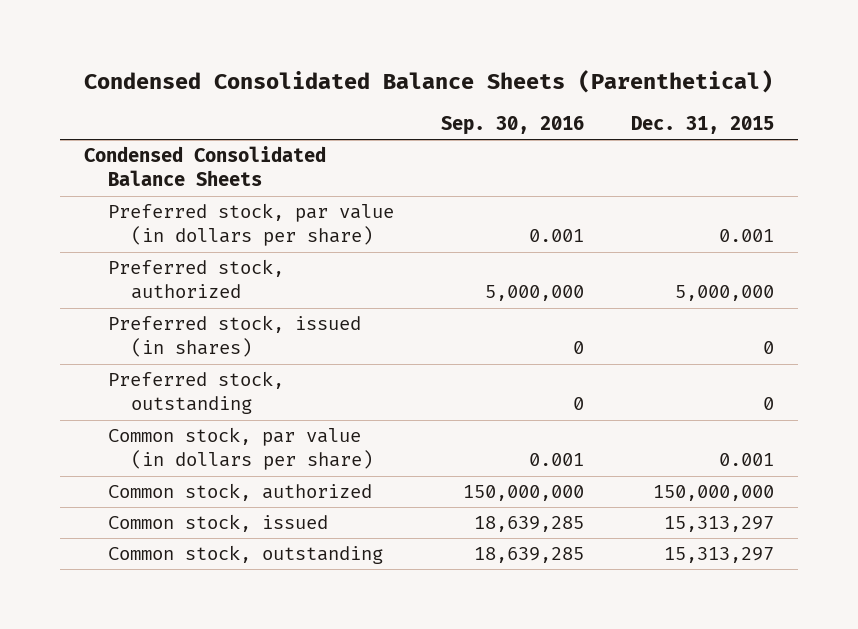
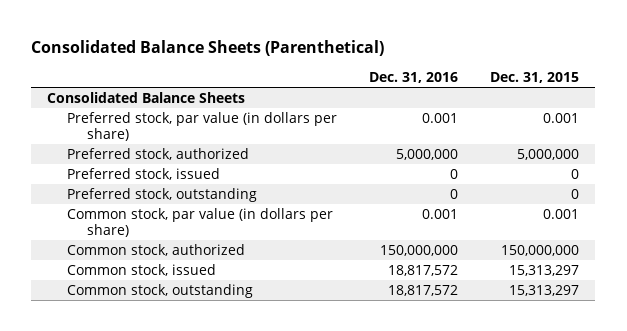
- Condensed Consolidated Balance Sheets (Parenthetical)
+ Consolidated Balance Sheets (Parenthetical)
- | Sep. 30, 2016 | Dec. 31, 2015
+ | Dec. 31, 2016 | Dec. 31, 2015
- Condensed Consolidated Balance Sheets
+ Consolidated Balance Sheets
- Preferred stock, issued (in shares) | 0 | 0
+ Preferred stock, issued | 0 | 0

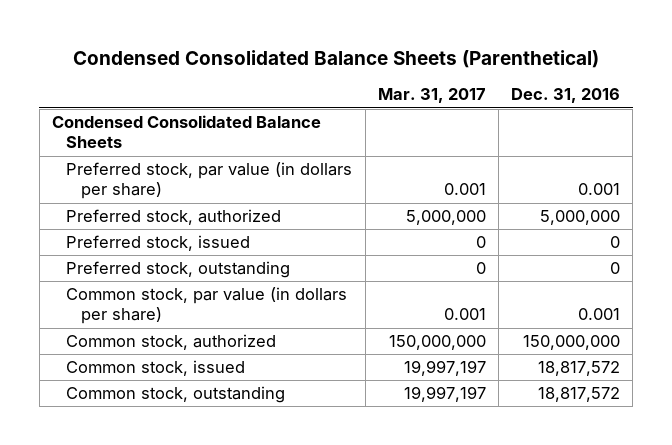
- Consolidated Balance Sheets (Parenthetical)
+ Condensed Consolidated Balance Sheets (Parenthetical)
- | Dec. 31, 2016 | Dec. 31, 2015
+ | Mar. 31, 2017 | Dec. 31, 2016
- Consolidated Balance Sheets
+ Condensed Consolidated Balance Sheets

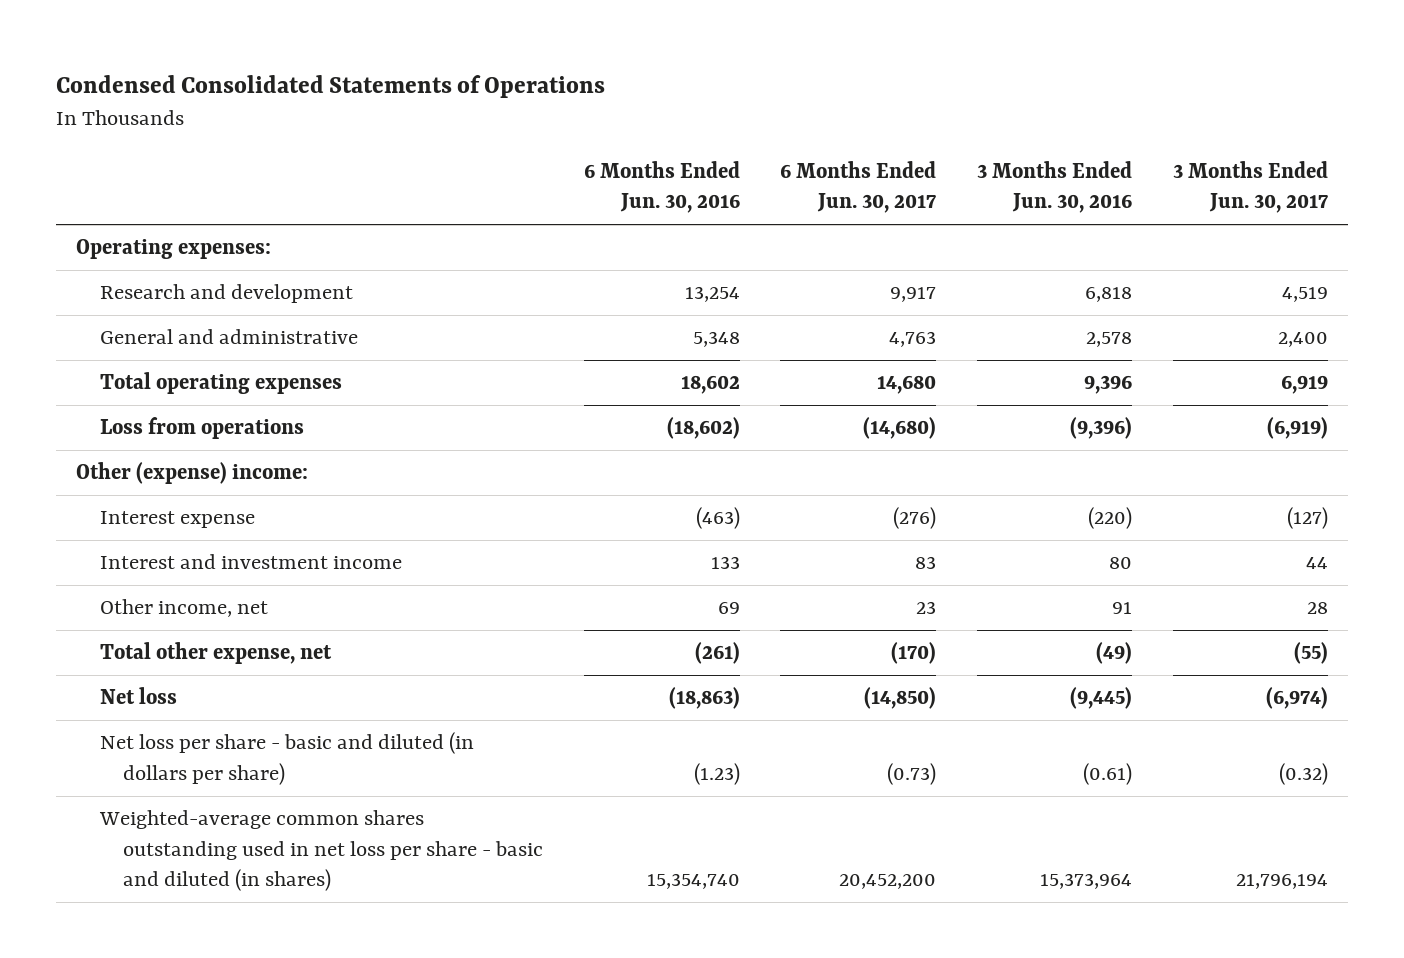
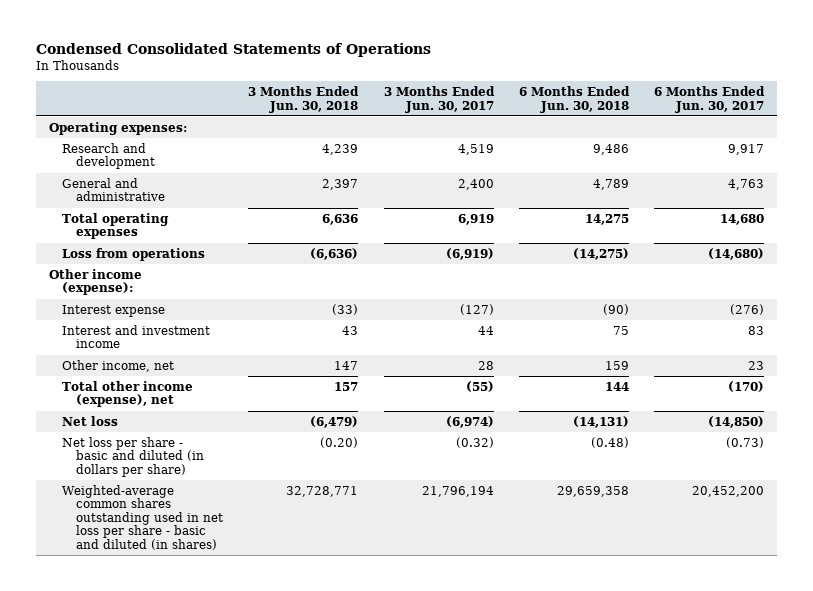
- | 6 Months Ended Jun. 30, 2016 | 6 Months Ended Jun. 30, 2017 | 3 Months Ended Jun. 30, 2016 | 3 Months Ended Jun. 30, 2017
+ | 3 Months Ended Jun. 30, 2018 | 3 Months Ended Jun. 30, 2017 | 6 Months Ended Jun. 30, 2018 | 6 Months Ended Jun. 30, 2017
- Other (expense) income:
+ Other income (expense):
- Total other expense, net | (261) | (170) | (49) | (55)
+ Total other income (expense), net | 157 | (55) | 144 | (170)

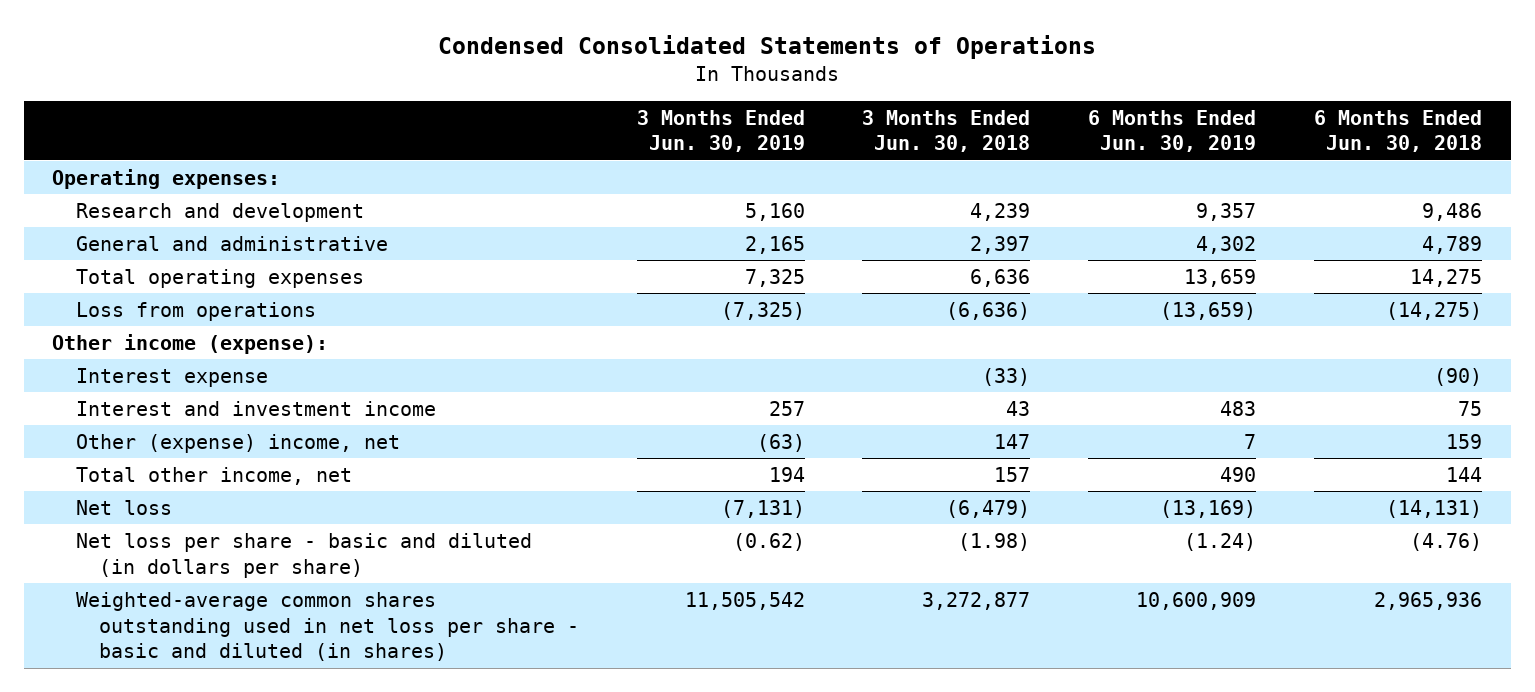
- | 3 Months Ended Jun. 30, 2018 | 3 Months Ended Jun. 30, 2017 | 6 Months Ended Jun. 30, 2018 | 6 Months Ended Jun. 30, 2017
+ | 3 Months Ended Jun. 30, 2019 | 3 Months Ended Jun. 30, 2018 | 6 Months Ended Jun. 30, 2019 | 6 Months Ended Jun. 30, 2018
- Other income, net | 147 | 28 | 159 | 23
- Total other income (expense), net | 157 | (55) | 144 | (170)
+ Other (expense) income, net | (63) | 147 | 7 | 159
+ Total other income, net | 194 | 157 | 490 | 144
- Net loss per share - basic and diluted (in dollars per share) | (0.20) | (0.32) | (0.48) | (0.73)
- Weighted-average common shares outstanding used in net loss per share - basic and diluted (in shares) | 32,728,771 | 21,796,194 | 29,659,358 | 20,452,200
+ Net loss per share - basic and diluted (in dollars per share) | (0.62) | (1.98) | (1.24) | (4.76)
+ Weighted-average common shares outstanding used in net loss per share - basic and diluted (in shares) | 11,505,542 | 3,272,877 | 10,600,909 | 2,965,936

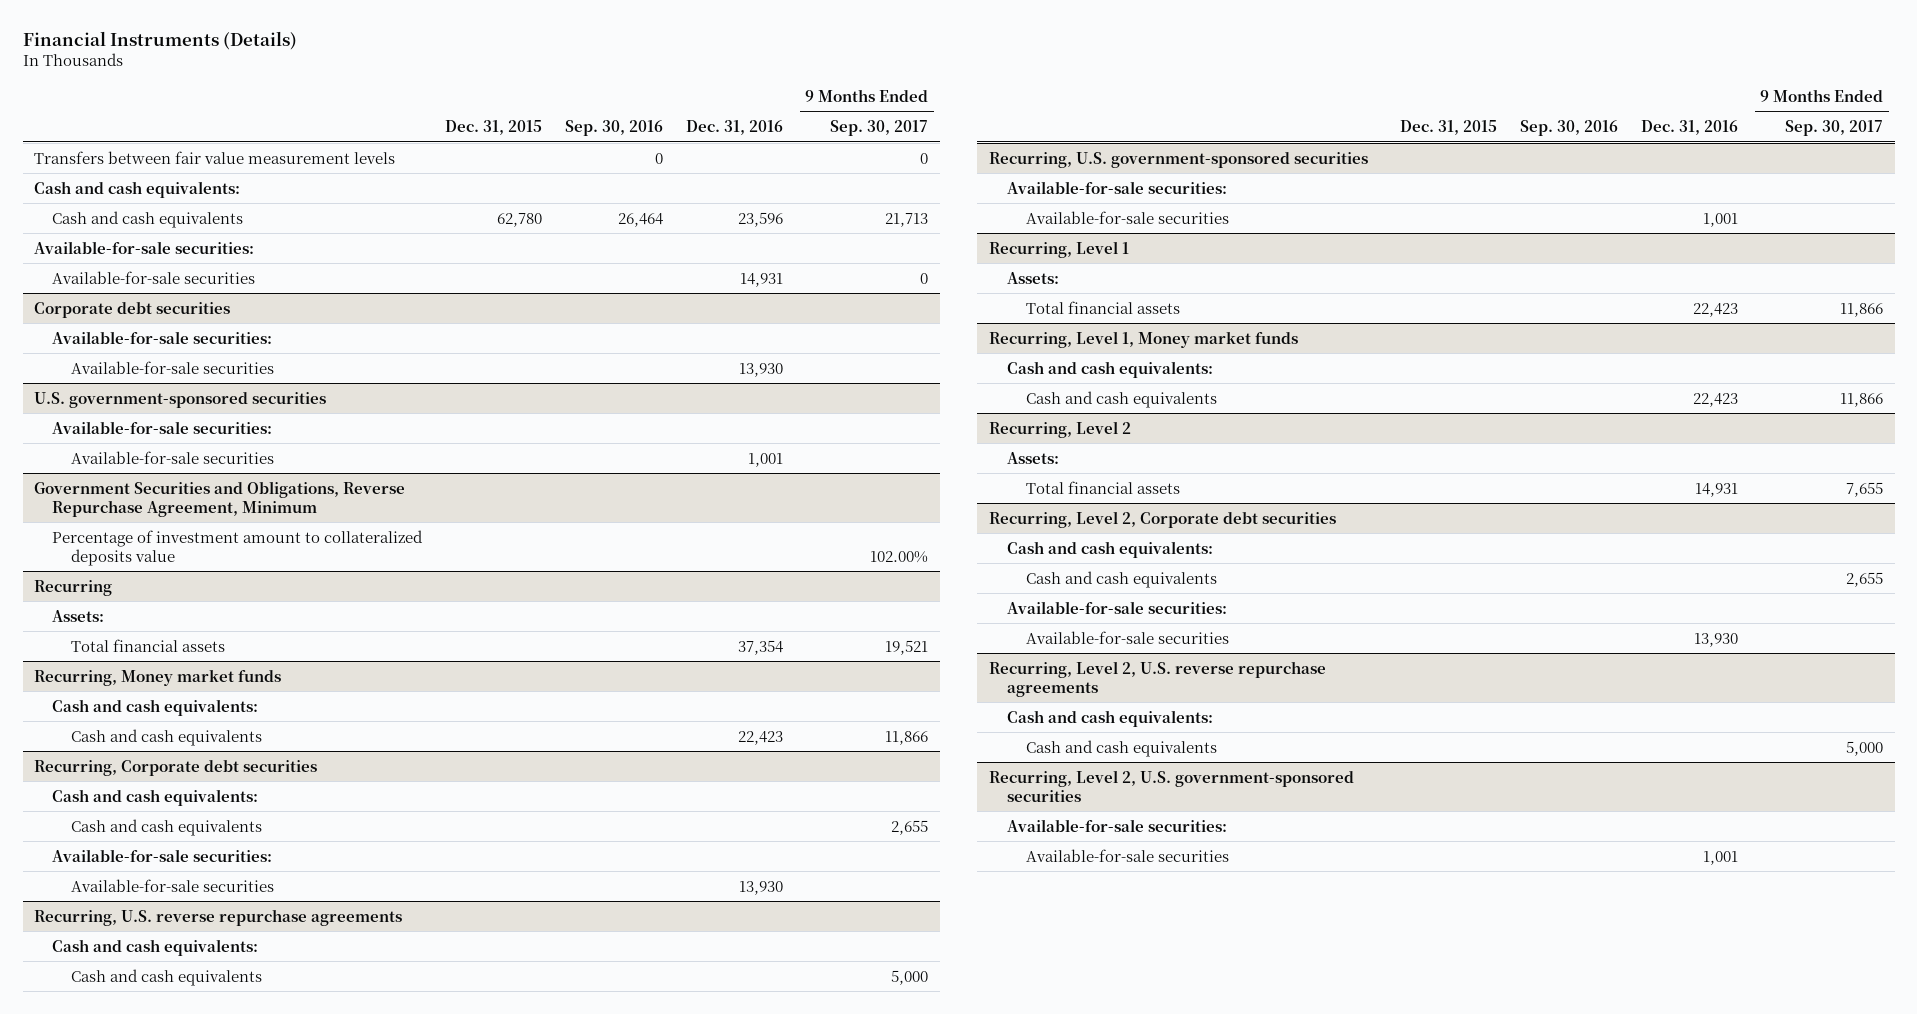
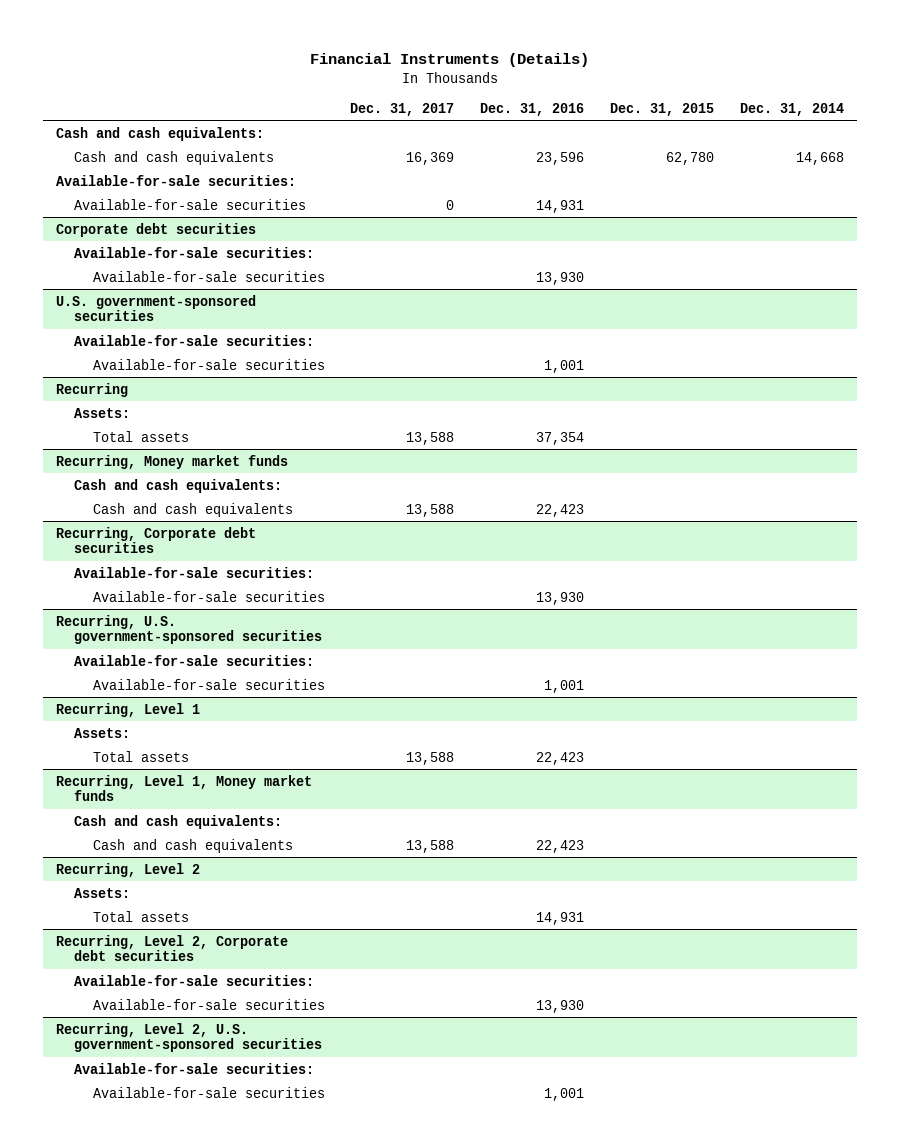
- | Dec. 31, 2015 | Sep. 30, 2016 | Dec. 31, 2016 | 9 Months Ended Sep. 30, 2017
+ | Dec. 31, 2017 | Dec. 31, 2016 | Dec. 31, 2015 | Dec. 31, 2014
- Transfers between fair value measurement levels | | 0 | | 0
- Government Securities and Obligations, Reverse Repurchase Agreement, Minimum
- Percentage of investment amount to collateralized deposits value | | | | 102.00%
@ Recurring
- Total financial assets | | | 37,354 | 19,521
+ Total assets | 13,588 | 37,354 | |
@ Recurring, Corporate debt securities
- Cash and cash equivalents:
- Cash and cash equivalents | | | | 2,655
- Recurring, U.S. reverse repurchase agreements
- Cash and cash equivalents:
- Cash and cash equivalents | | | | 5,000
@ Recurring, Level 1
- Total financial assets | | | 22,423 | 11,866
+ Total assets | 13,588 | 22,423 | |
@ Recurring, Level 2
- Total financial assets | | | 14,931 | 7,655
+ Total assets | | 14,931 | |
@ Recurring, Level 2, Corporate debt securities
- Cash and cash equivalents:
- Cash and cash equivalents | | | | 2,655
- Recurring, Level 2, U.S. reverse repurchase agreements
- Cash and cash equivalents:
- Cash and cash equivalents | | | | 5,000

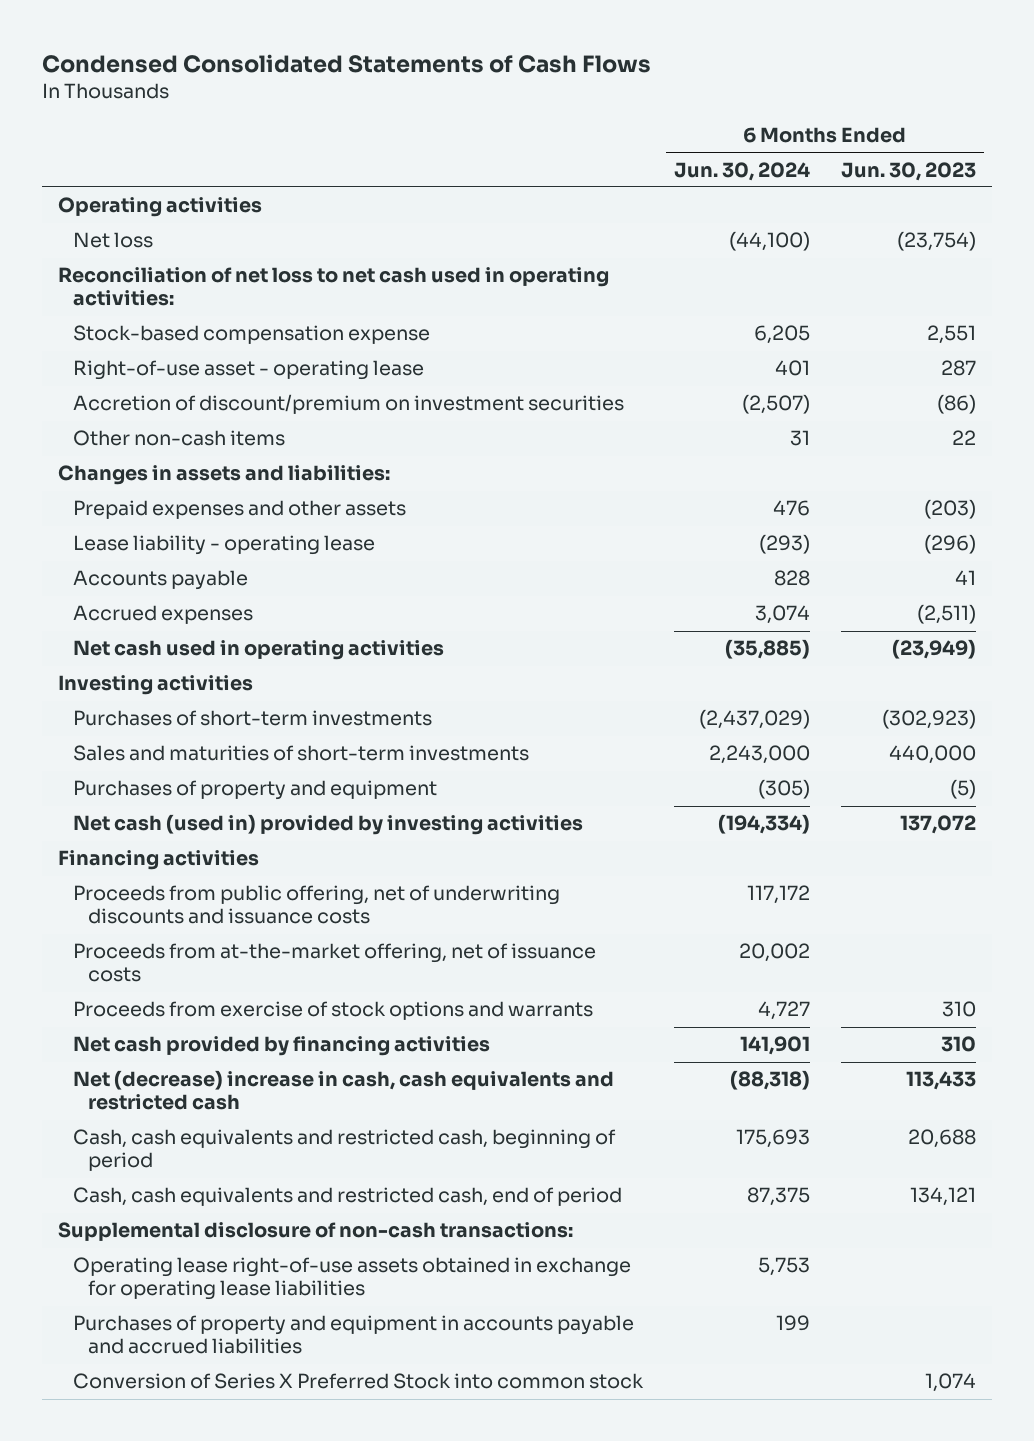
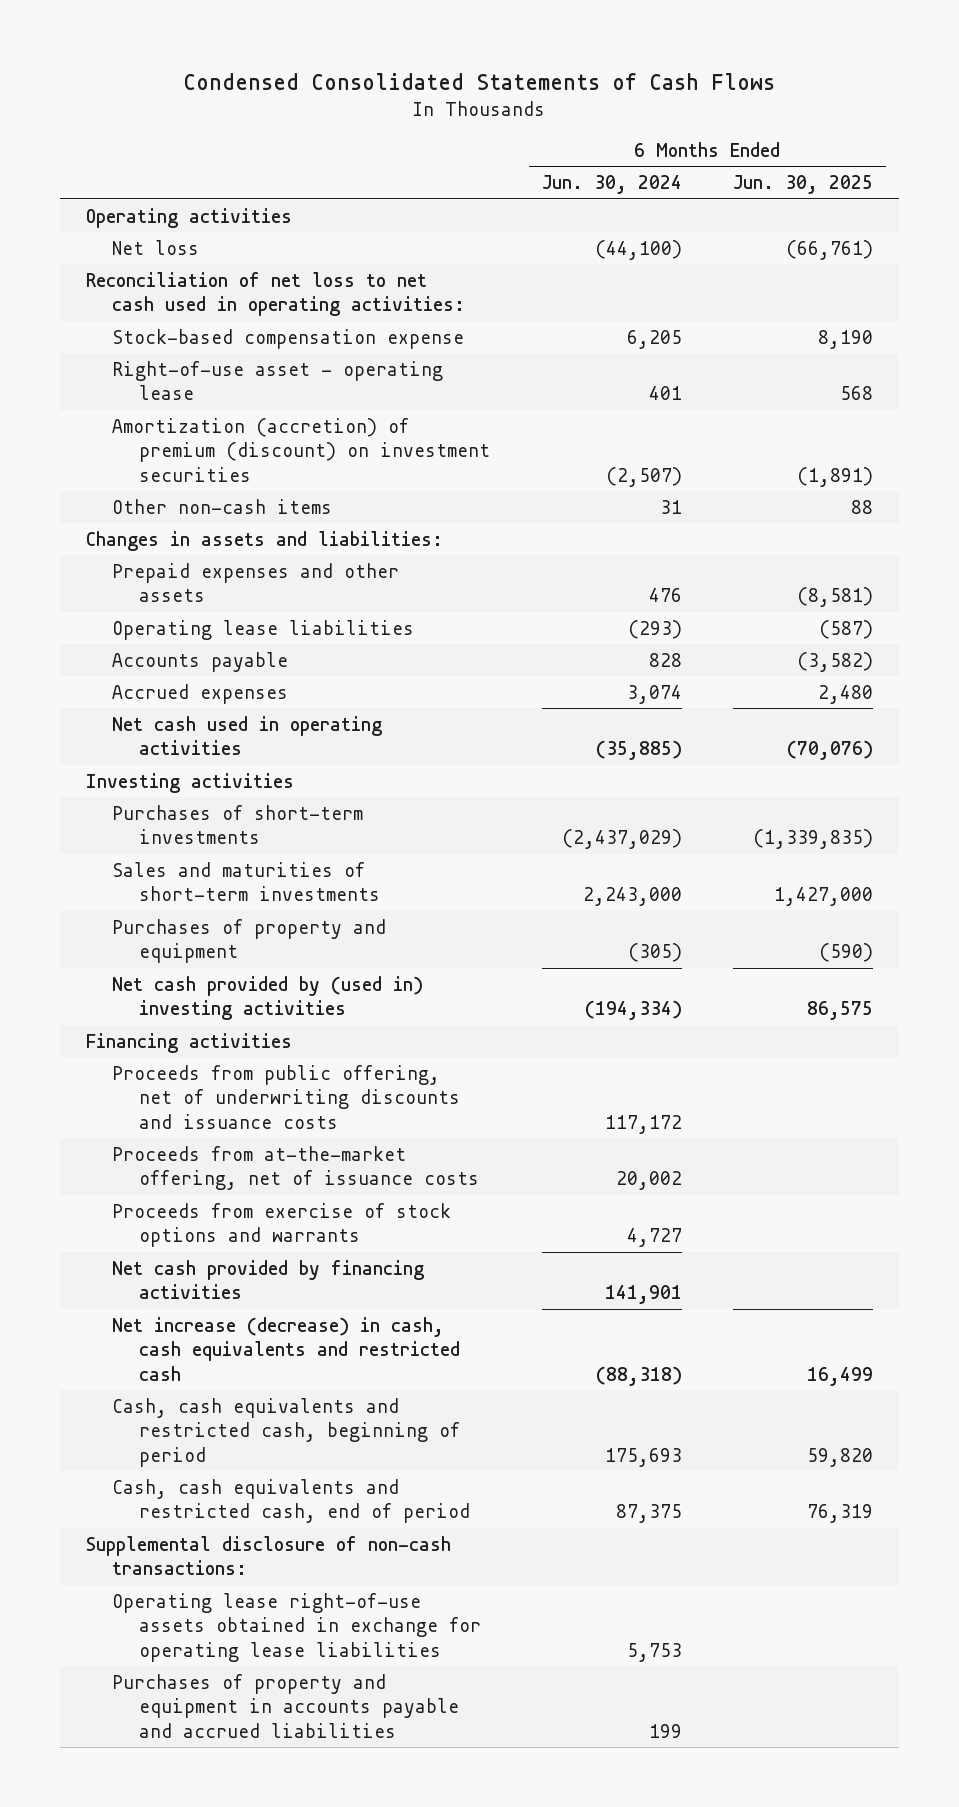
- | 6 Months Ended Jun. 30, 2024 | 6 Months Ended Jun. 30, 2023
+ | 6 Months Ended Jun. 30, 2024 | 6 Months Ended Jun. 30, 2025
- Accretion of discount/premium on investment securities | (2,507) | (86)
+ Amortization (accretion) of premium (discount) on investment securities | (2,507) | (1,891)
- Lease liability - operating lease | (293) | (296)
+ Operating lease liabilities | (293) | (587)
- Net cash (used in) provided by investing activities | (194,334) | 137,072
+ Net cash provided by (used in) investing activities | (194,334) | 86,575
- Net (decrease) increase in cash, cash equivalents and restricted cash | (88,318) | 113,433
+ Net increase (decrease) in cash, cash equivalents and restricted cash | (88,318) | 16,499
- Conversion of Series X Preferred Stock into common stock | | 1,074

